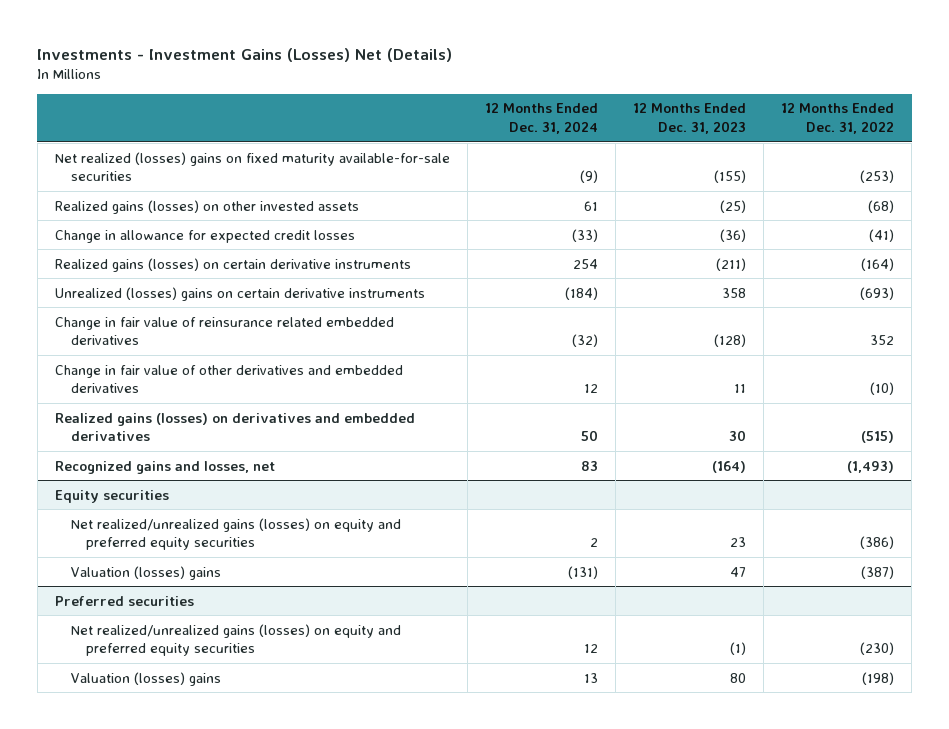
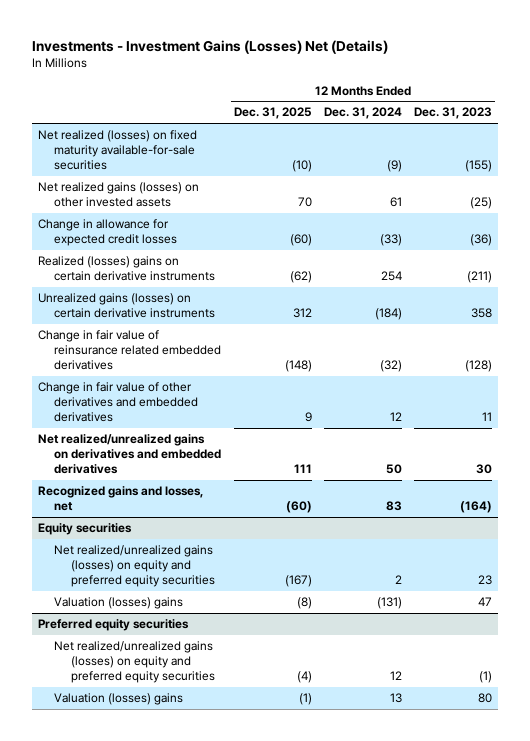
- | 12 Months Ended Dec. 31, 2024 | 12 Months Ended Dec. 31, 2023 | 12 Months Ended Dec. 31, 2022
+ | 12 Months Ended Dec. 31, 2025 | 12 Months Ended Dec. 31, 2024 | 12 Months Ended Dec. 31, 2023
- Net realized (losses) gains on fixed maturity available-for-sale securities | (9) | (155) | (253)
- Realized gains (losses) on other invested assets | 61 | (25) | (68)
+ Net realized (losses) on fixed maturity available-for-sale securities | (10) | (9) | (155)
+ Net realized gains (losses) on other invested assets | 70 | 61 | (25)
- Realized gains (losses) on certain derivative instruments | 254 | (211) | (164)
- Unrealized (losses) gains on certain derivative instruments | (184) | 358 | (693)
+ Realized (losses) gains on certain derivative instruments | (62) | 254 | (211)
+ Unrealized gains (losses) on certain derivative instruments | 312 | (184) | 358
- Realized gains (losses) on derivatives and embedded derivatives | 50 | 30 | (515)
+ Net realized/unrealized gains on derivatives and embedded derivatives | 111 | 50 | 30
- Preferred securities
+ Preferred equity securities

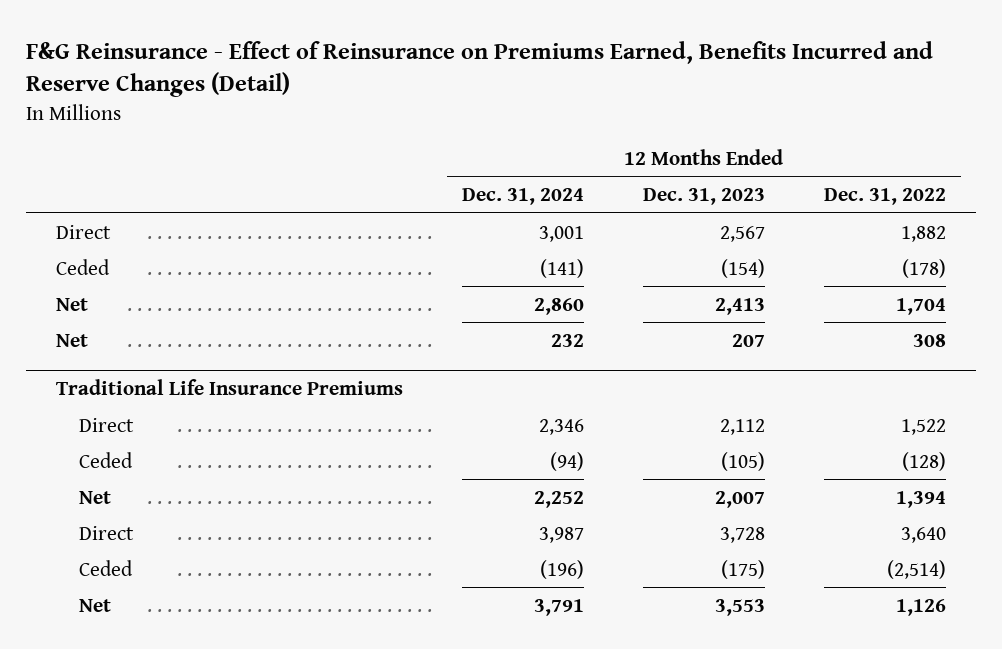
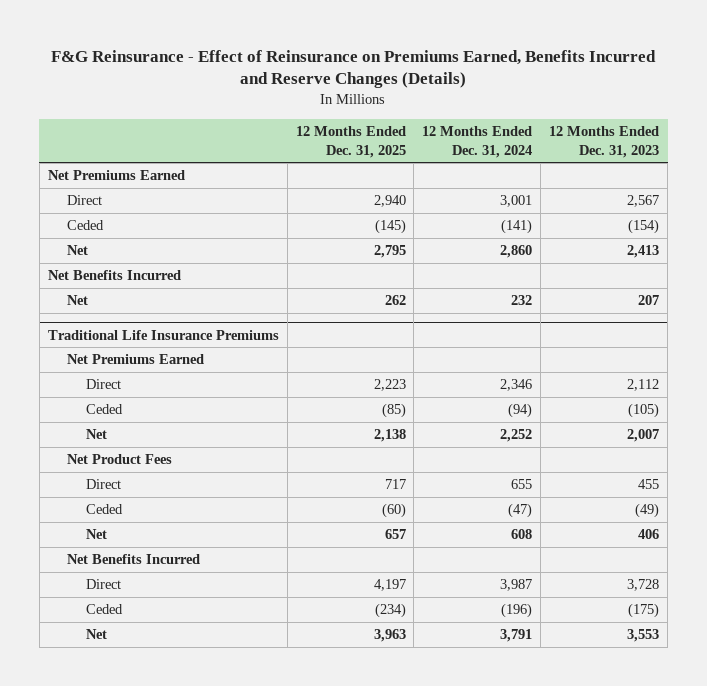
- F&G Reinsurance - Effect of Reinsurance on Premiums Earned, Benefits Incurred and Reserve Changes (Detail)
+ F&G Reinsurance - Effect of Reinsurance on Premiums Earned, Benefits Incurred and Reserve Changes (Details)
- | 12 Months Ended Dec. 31, 2024 | 12 Months Ended Dec. 31, 2023 | 12 Months Ended Dec. 31, 2022
+ | 12 Months Ended Dec. 31, 2025 | 12 Months Ended Dec. 31, 2024 | 12 Months Ended Dec. 31, 2023
+ Net Premiums Earned
+ Net Benefits Incurred
@ Traditional Life Insurance Premiums
+ Net Premiums Earned
+ Net Product Fees
+ Direct | 717 | 655 | 455
+ Ceded | (60) | (47) | (49)
+ Net | 657 | 608 | 406
+ Net Benefits Incurred

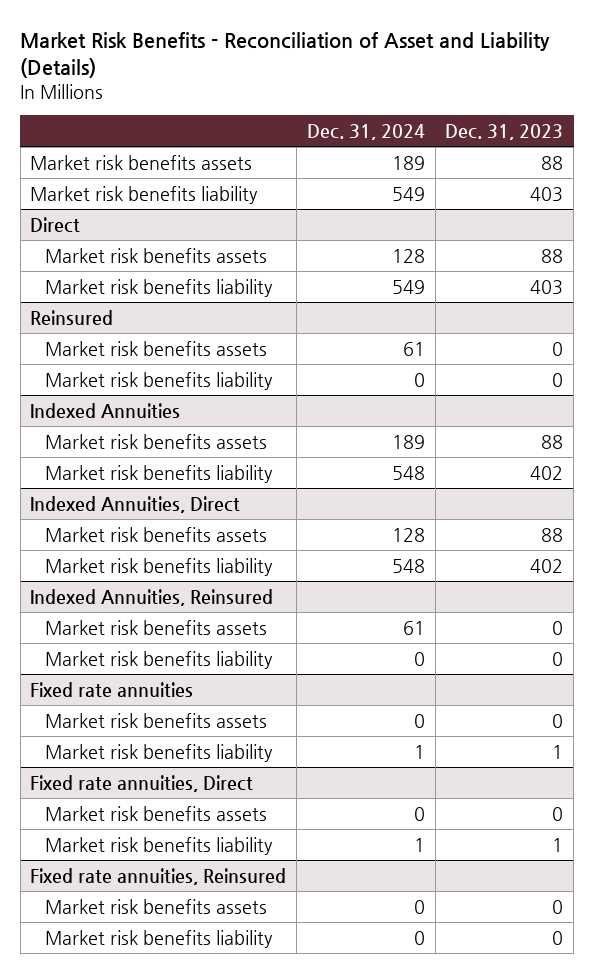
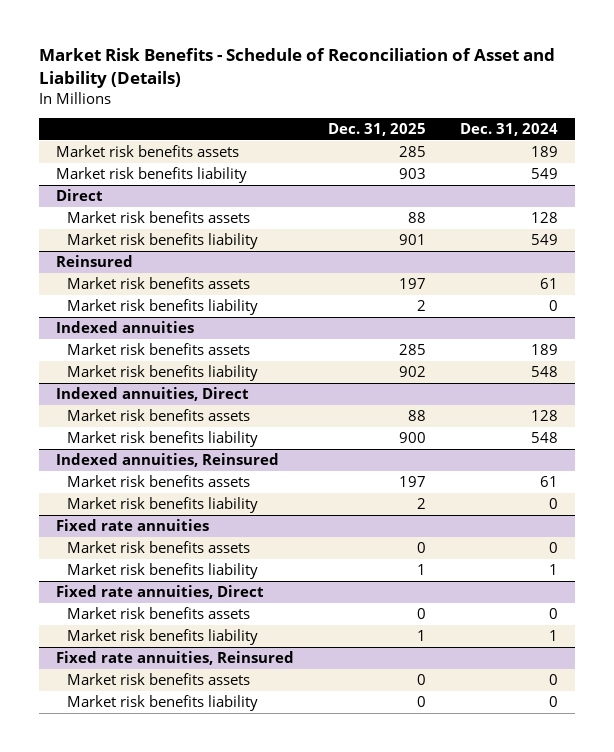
- Market Risk Benefits - Reconciliation of Asset and Liability (Details)
+ Market Risk Benefits - Schedule of Reconciliation of Asset and Liability (Details)
- | Dec. 31, 2024 | Dec. 31, 2023
+ | Dec. 31, 2025 | Dec. 31, 2024
- Indexed Annuities
+ Indexed annuities
- Indexed Annuities, Direct
+ Indexed annuities, Direct
- Indexed Annuities, Reinsured
+ Indexed annuities, Reinsured

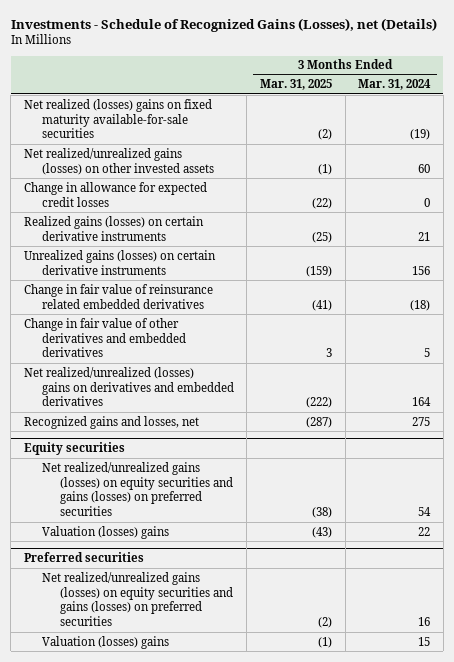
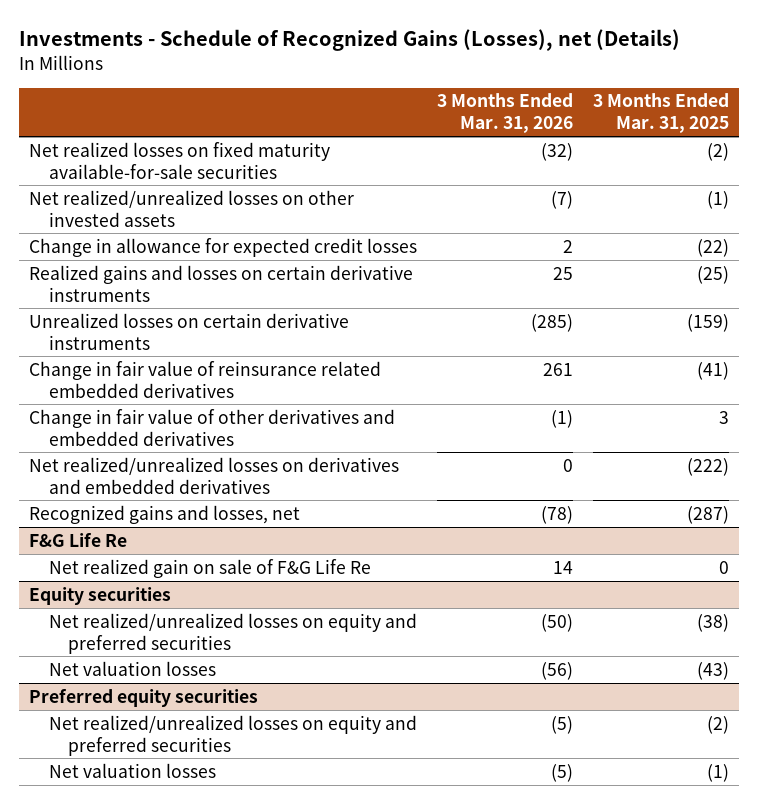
- | 3 Months Ended Mar. 31, 2025 | 3 Months Ended Mar. 31, 2024
+ | 3 Months Ended Mar. 31, 2026 | 3 Months Ended Mar. 31, 2025
- Net realized (losses) gains on fixed maturity available-for-sale securities | (2) | (19)
- Net realized/unrealized gains (losses) on other invested assets | (1) | 60
+ Net realized losses on fixed maturity available-for-sale securities | (32) | (2)
+ Net realized/unrealized losses on other invested assets | (7) | (1)
- Realized gains (losses) on certain derivative instruments | (25) | 21
- Unrealized gains (losses) on certain derivative instruments | (159) | 156
+ Realized gains and losses on certain derivative instruments | 25 | (25)
+ Unrealized losses on certain derivative instruments | (285) | (159)
- Net realized/unrealized (losses) gains on derivatives and embedded derivatives | (222) | 164
+ Net realized/unrealized losses on derivatives and embedded derivatives | 0 | (222)
+ F&G Life Re
+ Net realized gain on sale of F&G Life Re | 14 | 0
@ Equity securities
- Net realized/unrealized gains (losses) on equity securities and gains (losses) on preferred securities | (38) | 54
- Valuation (losses) gains | (43) | 22
- Preferred securities
- Net realized/unrealized gains (losses) on equity securities and gains (losses) on preferred securities | (2) | 16
- Valuation (losses) gains | (1) | 15
@ Equity securities
+ Net realized/unrealized losses on equity and preferred securities | (50) | (38)
+ Net valuation losses | (56) | (43)
+ Preferred equity securities
+ Net realized/unrealized losses on equity and preferred securities | (5) | (2)
+ Net valuation losses | (5) | (1)

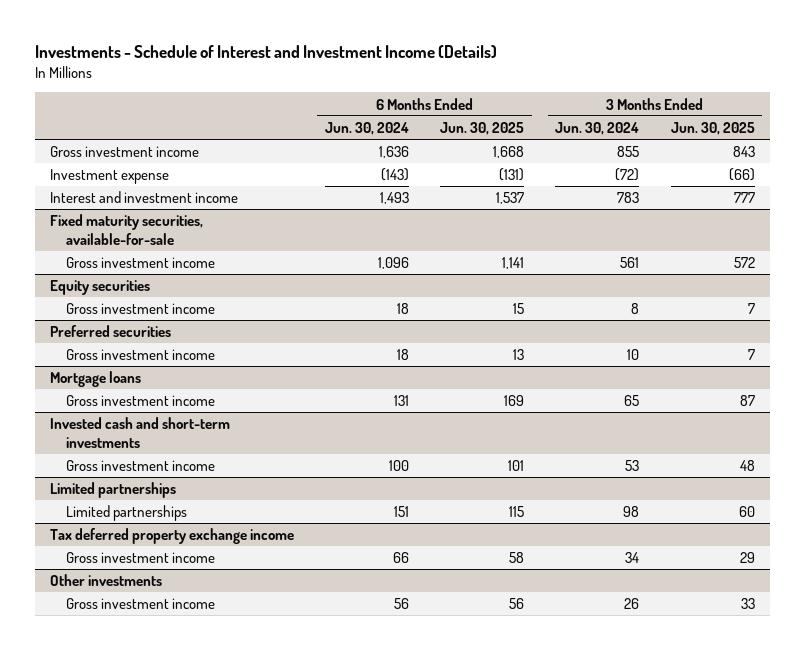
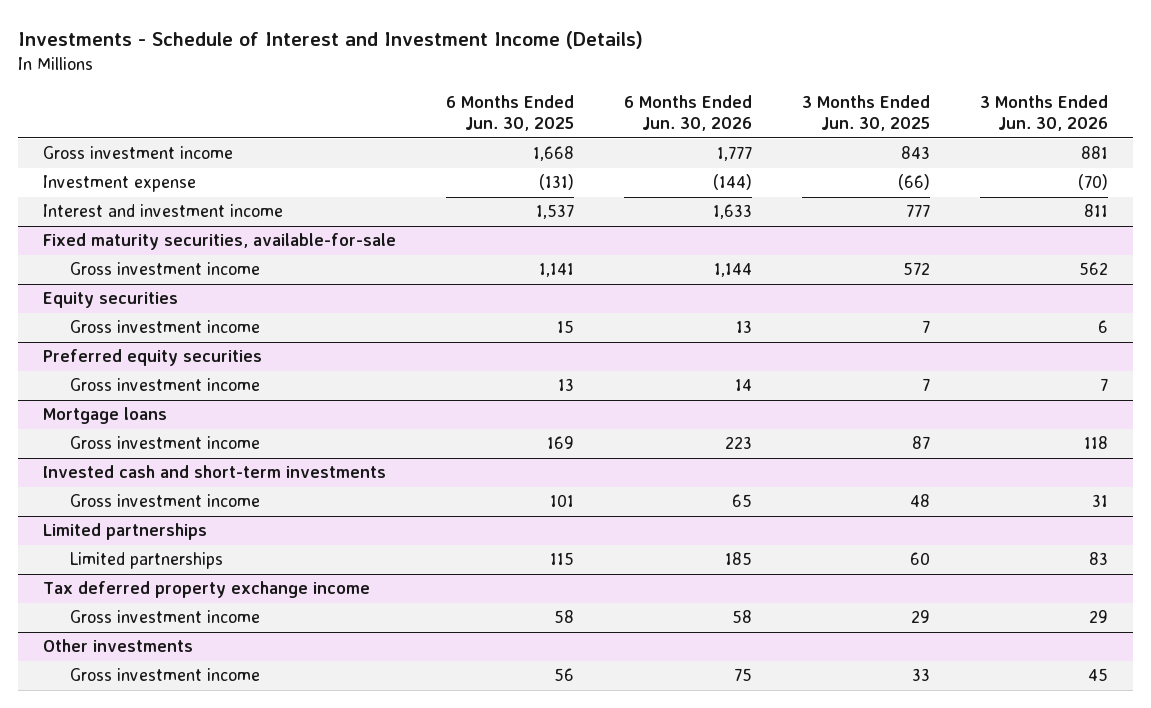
- | 6 Months Ended Jun. 30, 2024 | 6 Months Ended Jun. 30, 2025 | 3 Months Ended Jun. 30, 2024 | 3 Months Ended Jun. 30, 2025
+ | 6 Months Ended Jun. 30, 2025 | 6 Months Ended Jun. 30, 2026 | 3 Months Ended Jun. 30, 2025 | 3 Months Ended Jun. 30, 2026
- Preferred securities
+ Preferred equity securities

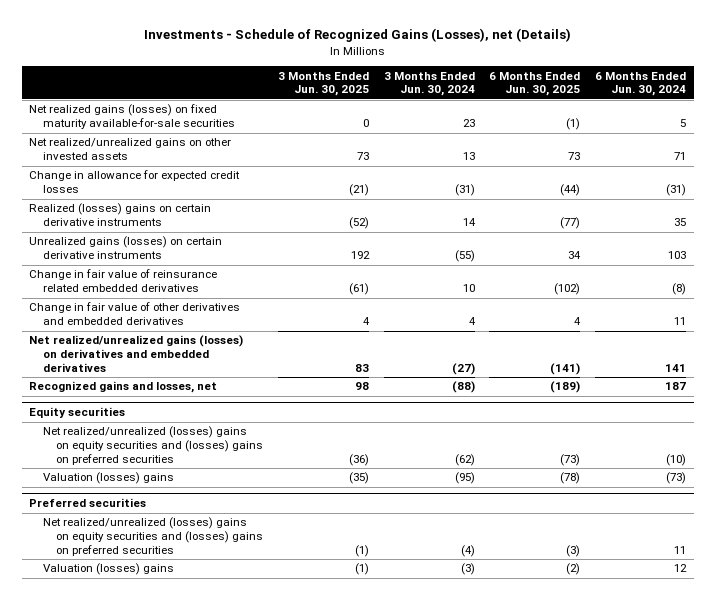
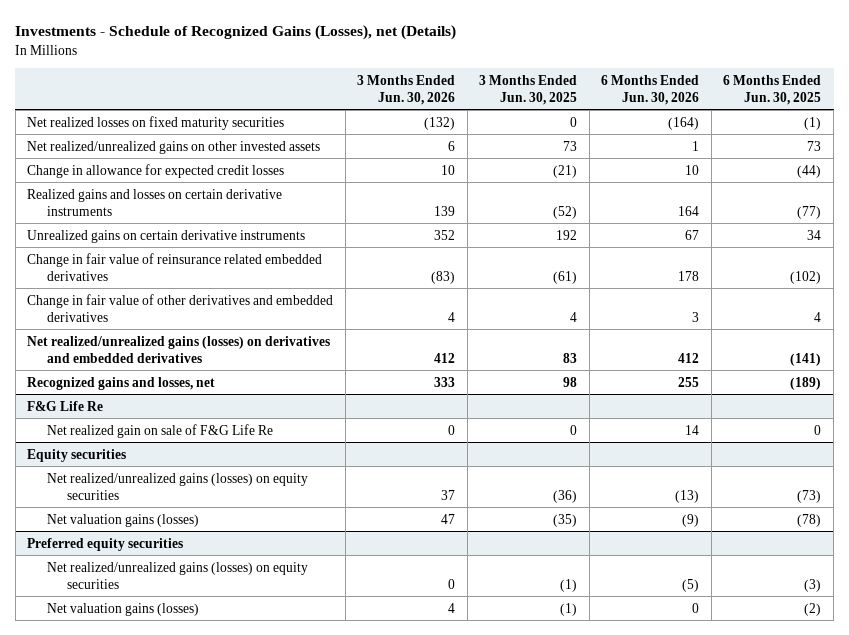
- | 3 Months Ended Jun. 30, 2025 | 3 Months Ended Jun. 30, 2024 | 6 Months Ended Jun. 30, 2025 | 6 Months Ended Jun. 30, 2024
+ | 3 Months Ended Jun. 30, 2026 | 3 Months Ended Jun. 30, 2025 | 6 Months Ended Jun. 30, 2026 | 6 Months Ended Jun. 30, 2025
- Net realized gains (losses) on fixed maturity available-for-sale securities | 0 | 23 | (1) | 5
+ Net realized losses on fixed maturity securities | (132) | 0 | (164) | (1)
- Realized (losses) gains on certain derivative instruments | (52) | 14 | (77) | 35
- Unrealized gains (losses) on certain derivative instruments | 192 | (55) | 34 | 103
+ Realized gains and losses on certain derivative instruments | 139 | (52) | 164 | (77)
+ Unrealized gains on certain derivative instruments | 352 | 192 | 67 | 34
+ F&G Life Re
+ Net realized gain on sale of F&G Life Re | 0 | 0 | 14 | 0
@ Equity securities
- Net realized/unrealized (losses) gains on equity securities and (losses) gains on preferred securities | (36) | (62) | (73) | (10)
- Valuation (losses) gains | (35) | (95) | (78) | (73)
- Preferred securities
- Net realized/unrealized (losses) gains on equity securities and (losses) gains on preferred securities | (1) | (4) | (3) | 11
- Valuation (losses) gains | (1) | (3) | (2) | 12
@ Equity securities
+ Net realized/unrealized gains (losses) on equity securities | 37 | (36) | (13) | (73)
+ Net valuation gains (losses) | 47 | (35) | (9) | (78)
+ Preferred equity securities
+ Net realized/unrealized gains (losses) on equity securities | 0 | (1) | (5) | (3)
+ Net valuation gains (losses) | 4 | (1) | 0 | (2)

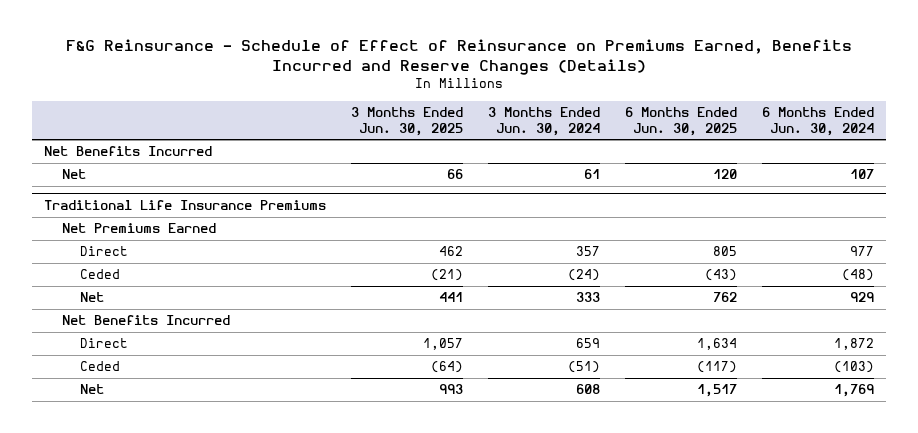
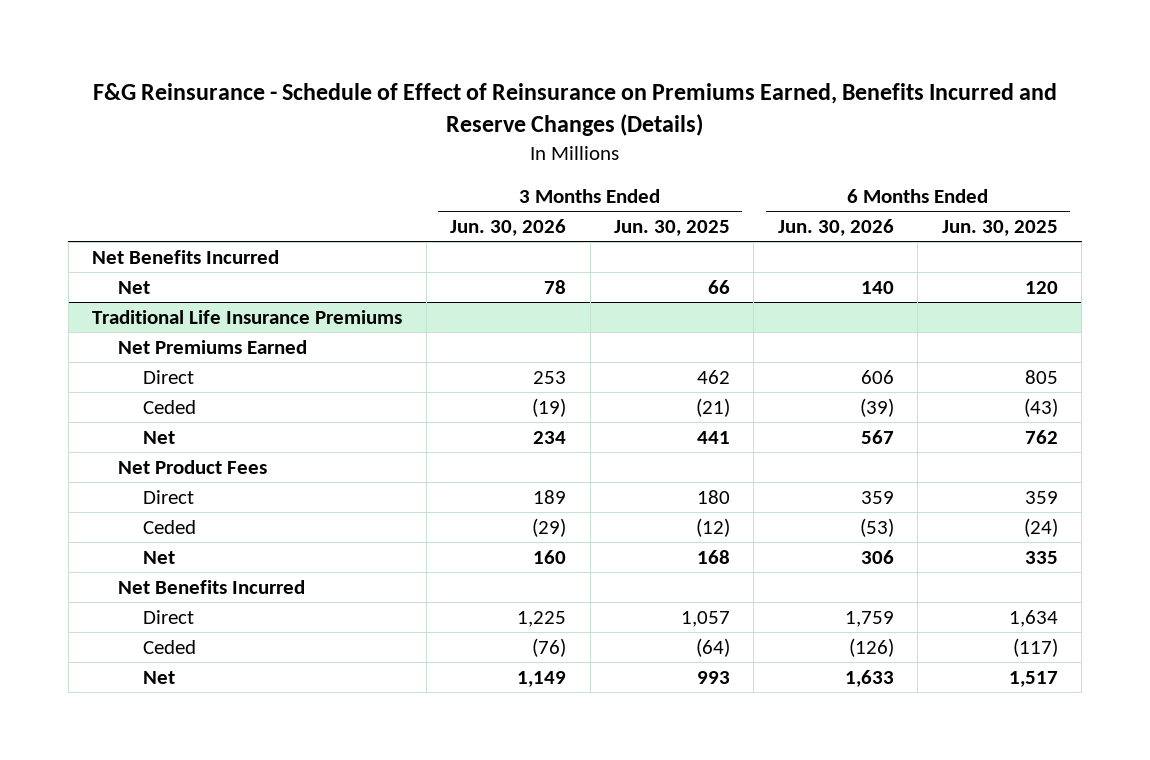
- | 3 Months Ended Jun. 30, 2025 | 3 Months Ended Jun. 30, 2024 | 6 Months Ended Jun. 30, 2025 | 6 Months Ended Jun. 30, 2024
+ | 3 Months Ended Jun. 30, 2026 | 3 Months Ended Jun. 30, 2025 | 6 Months Ended Jun. 30, 2026 | 6 Months Ended Jun. 30, 2025
@ Traditional Life Insurance Premiums
+ Net Product Fees
+ Direct | 189 | 180 | 359 | 359
+ Ceded | (29) | (12) | (53) | (24)
+ Net | 160 | 168 | 306 | 335

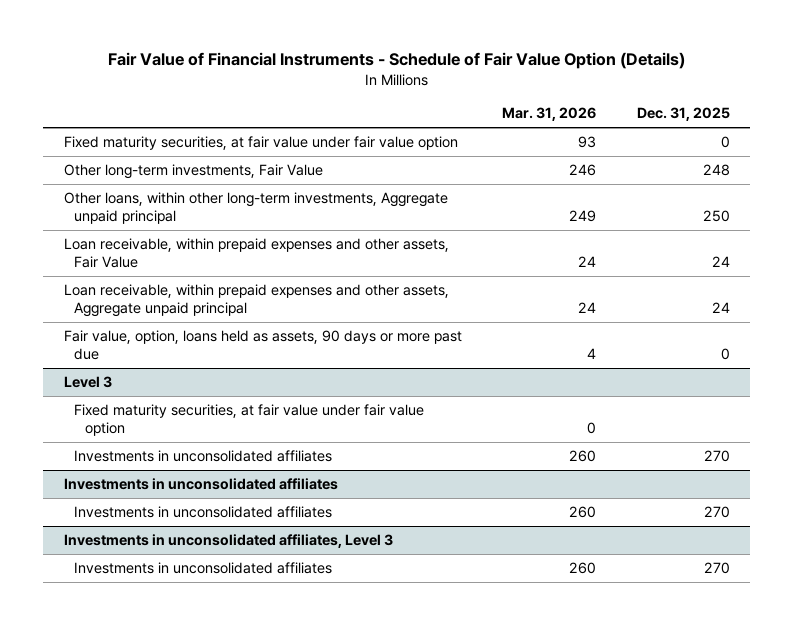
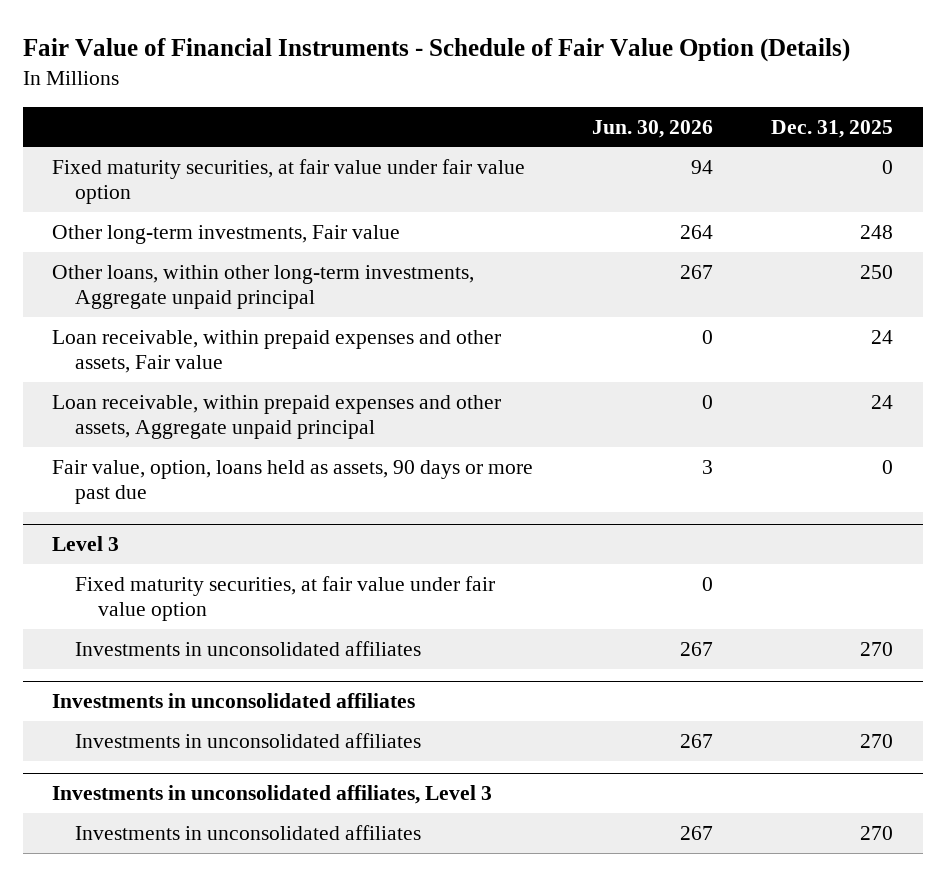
- | Mar. 31, 2026 | Dec. 31, 2025
+ | Jun. 30, 2026 | Dec. 31, 2025
- Other long-term investments, Fair Value | 246 | 248
+ Other long-term investments, Fair value | 264 | 248
- Loan receivable, within prepaid expenses and other assets, Fair Value | 24 | 24
+ Loan receivable, within prepaid expenses and other assets, Fair value | 0 | 24

